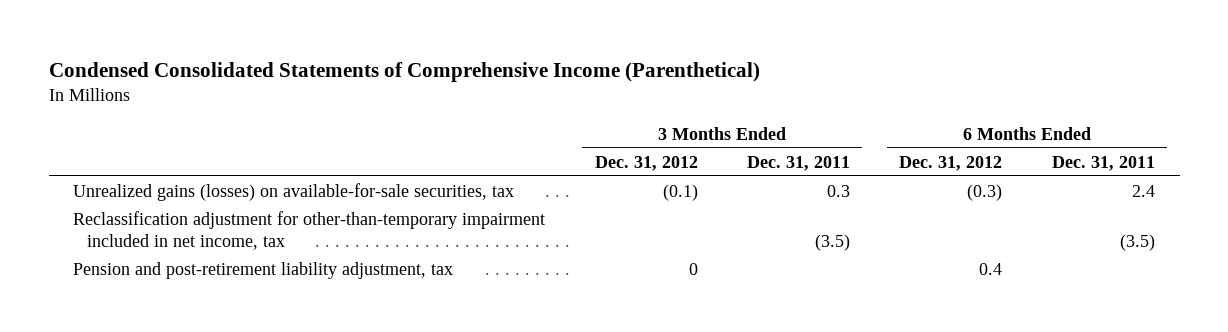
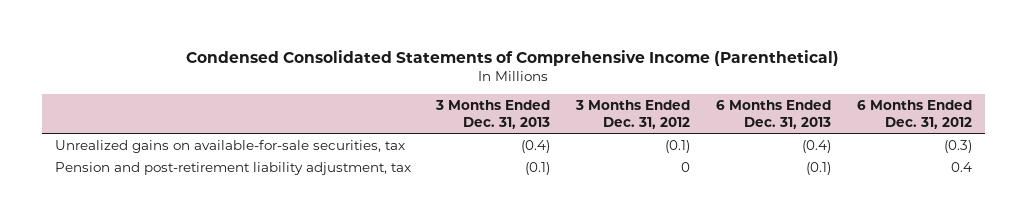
- | 3 Months Ended Dec. 31, 2012 | 3 Months Ended Dec. 31, 2011 | 6 Months Ended Dec. 31, 2012 | 6 Months Ended Dec. 31, 2011
+ | 3 Months Ended Dec. 31, 2013 | 3 Months Ended Dec. 31, 2012 | 6 Months Ended Dec. 31, 2013 | 6 Months Ended Dec. 31, 2012
- Unrealized gains (losses) on available-for-sale securities, tax | (0.1) | 0.3 | (0.3) | 2.4
- Reclassification adjustment for other-than-temporary impairment included in net income, tax | | (3.5) | | (3.5)
+ Unrealized gains on available-for-sale securities, tax | (0.4) | (0.1) | (0.4) | (0.3)

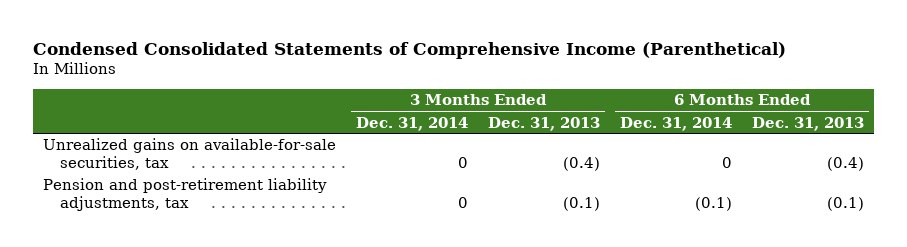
- | 3 Months Ended Dec. 31, 2013 | 3 Months Ended Dec. 31, 2012 | 6 Months Ended Dec. 31, 2013 | 6 Months Ended Dec. 31, 2012
+ | 3 Months Ended Dec. 31, 2014 | 3 Months Ended Dec. 31, 2013 | 6 Months Ended Dec. 31, 2014 | 6 Months Ended Dec. 31, 2013
- Pension and post-retirement liability adjustment, tax | (0.1) | 0 | (0.1) | 0.4
+ Pension and post-retirement liability adjustments, tax | 0 | (0.1) | (0.1) | (0.1)

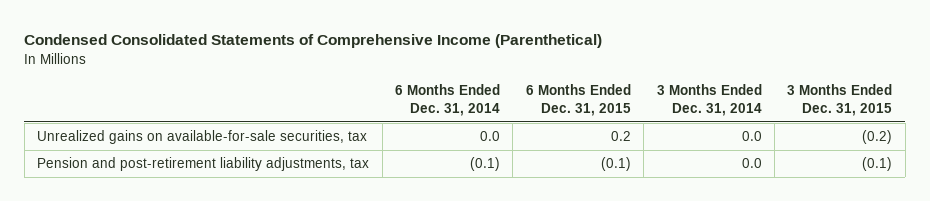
- | 3 Months Ended Dec. 31, 2014 | 3 Months Ended Dec. 31, 2013 | 6 Months Ended Dec. 31, 2014 | 6 Months Ended Dec. 31, 2013
+ | 6 Months Ended Dec. 31, 2014 | 6 Months Ended Dec. 31, 2015 | 3 Months Ended Dec. 31, 2014 | 3 Months Ended Dec. 31, 2015
- Unrealized gains on available-for-sale securities, tax | 0 | (0.4) | 0 | (0.4)
- Pension and post-retirement liability adjustments, tax | 0 | (0.1) | (0.1) | (0.1)
+ Unrealized gains on available-for-sale securities, tax | 0.0 | 0.2 | 0.0 | (0.2)
+ Pension and post-retirement liability adjustments, tax | (0.1) | (0.1) | 0.0 | (0.1)

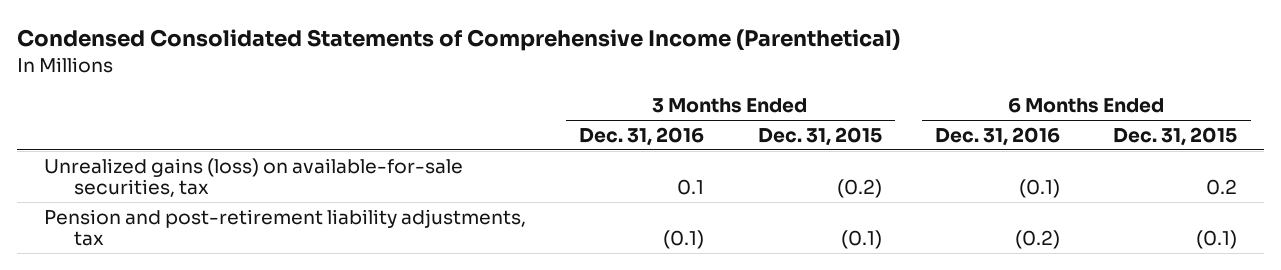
- | 6 Months Ended Dec. 31, 2014 | 6 Months Ended Dec. 31, 2015 | 3 Months Ended Dec. 31, 2014 | 3 Months Ended Dec. 31, 2015
+ | 3 Months Ended Dec. 31, 2016 | 3 Months Ended Dec. 31, 2015 | 6 Months Ended Dec. 31, 2016 | 6 Months Ended Dec. 31, 2015
- Unrealized gains on available-for-sale securities, tax | 0.0 | 0.2 | 0.0 | (0.2)
+ Unrealized gains (loss) on available-for-sale securities, tax | 0.1 | (0.2) | (0.1) | 0.2

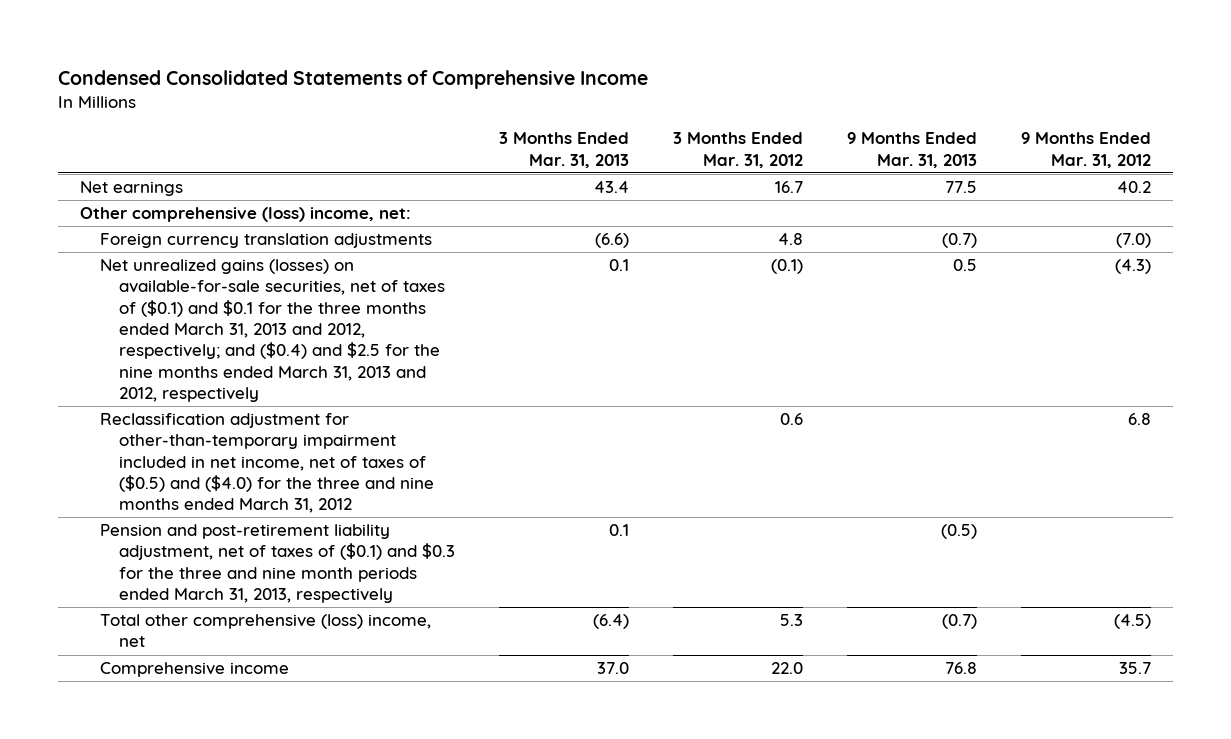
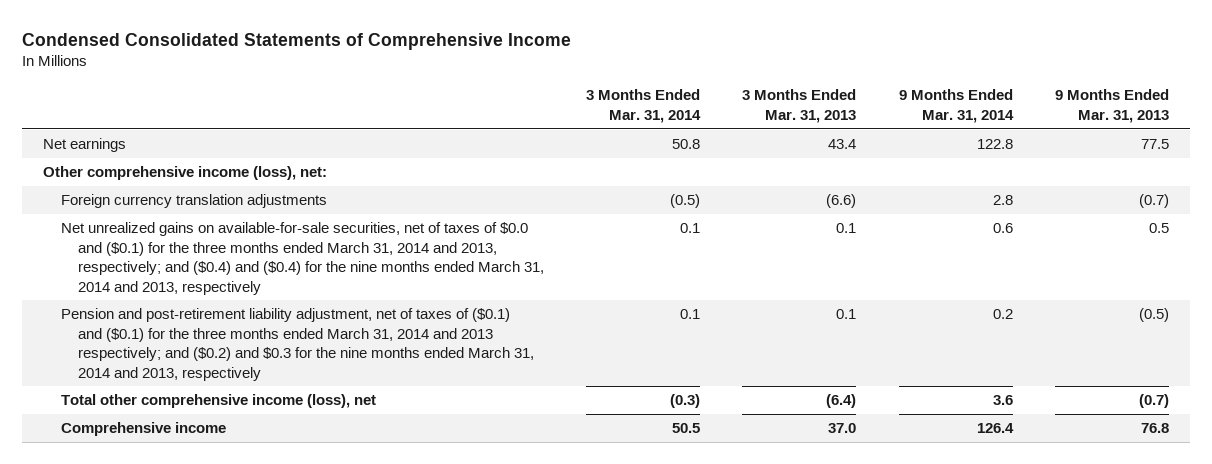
- | 3 Months Ended Mar. 31, 2013 | 3 Months Ended Mar. 31, 2012 | 9 Months Ended Mar. 31, 2013 | 9 Months Ended Mar. 31, 2012
+ | 3 Months Ended Mar. 31, 2014 | 3 Months Ended Mar. 31, 2013 | 9 Months Ended Mar. 31, 2014 | 9 Months Ended Mar. 31, 2013
- Other comprehensive (loss) income, net:
+ Other comprehensive income (loss), net:
- Net unrealized gains (losses) on available-for-sale securities, net of taxes of ($0.1) and $0.1 for the three months ended March 31, 2013 and 2012, respectively; and ($0.4) and $2.5 for the nine months ended March 31, 2013 and 2012, respectively | 0.1 | (0.1) | 0.5 | (4.3)
- Reclassification adjustment for other-than-temporary impairment included in net income, net of taxes of ($0.5) and ($4.0) for the three and nine months ended March 31, 2012 | | 0.6 | | 6.8
- Pension and post-retirement liability adjustment, net of taxes of ($0.1) and $0.3 for the three and nine month periods ended March 31, 2013, respectively | 0.1 | | (0.5) |
- Total other comprehensive (loss) income, net | (6.4) | 5.3 | (0.7) | (4.5)
+ Net unrealized gains on available-for-sale securities, net of taxes of $0.0 and ($0.1) for the three months ended March 31, 2014 and 2013, respectively; and ($0.4) and ($0.4) for the nine months ended March 31, 2014 and 2013, respectively | 0.1 | 0.1 | 0.6 | 0.5
+ Pension and post-retirement liability adjustment, net of taxes of ($0.1) and ($0.1) for the three months ended March 31, 2014 and 2013 respectively; and ($0.2) and $0.3 for the nine months ended March 31, 2014 and 2013, respectively | 0.1 | 0.1 | 0.2 | (0.5)
+ Total other comprehensive income (loss), net | (0.3) | (6.4) | 3.6 | (0.7)

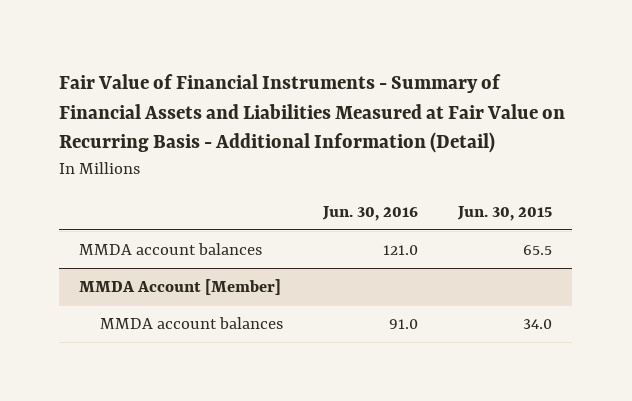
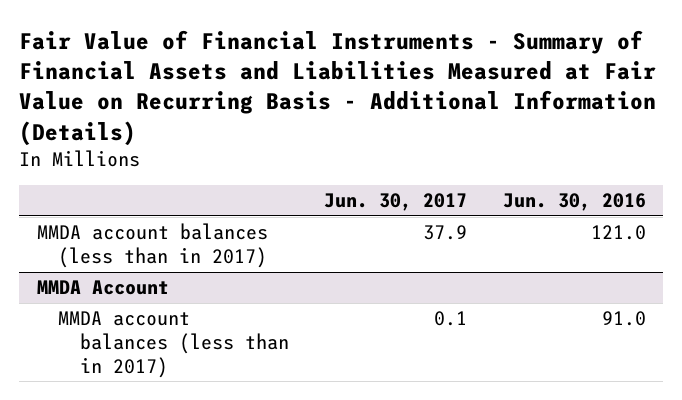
- Fair Value of Financial Instruments - Summary of Financial Assets and Liabilities Measured at Fair Value on Recurring Basis - Additional Information (Detail)
+ Fair Value of Financial Instruments - Summary of Financial Assets and Liabilities Measured at Fair Value on Recurring Basis - Additional Information (Details)
- | Jun. 30, 2016 | Jun. 30, 2015
+ | Jun. 30, 2017 | Jun. 30, 2016
- MMDA account balances | 121.0 | 65.5
- MMDA Account [Member]
- MMDA account balances | 91.0 | 34.0
+ MMDA account balances (less than in 2017) | 37.9 | 121.0
+ MMDA Account
+ MMDA account balances (less than in 2017) | 0.1 | 91.0

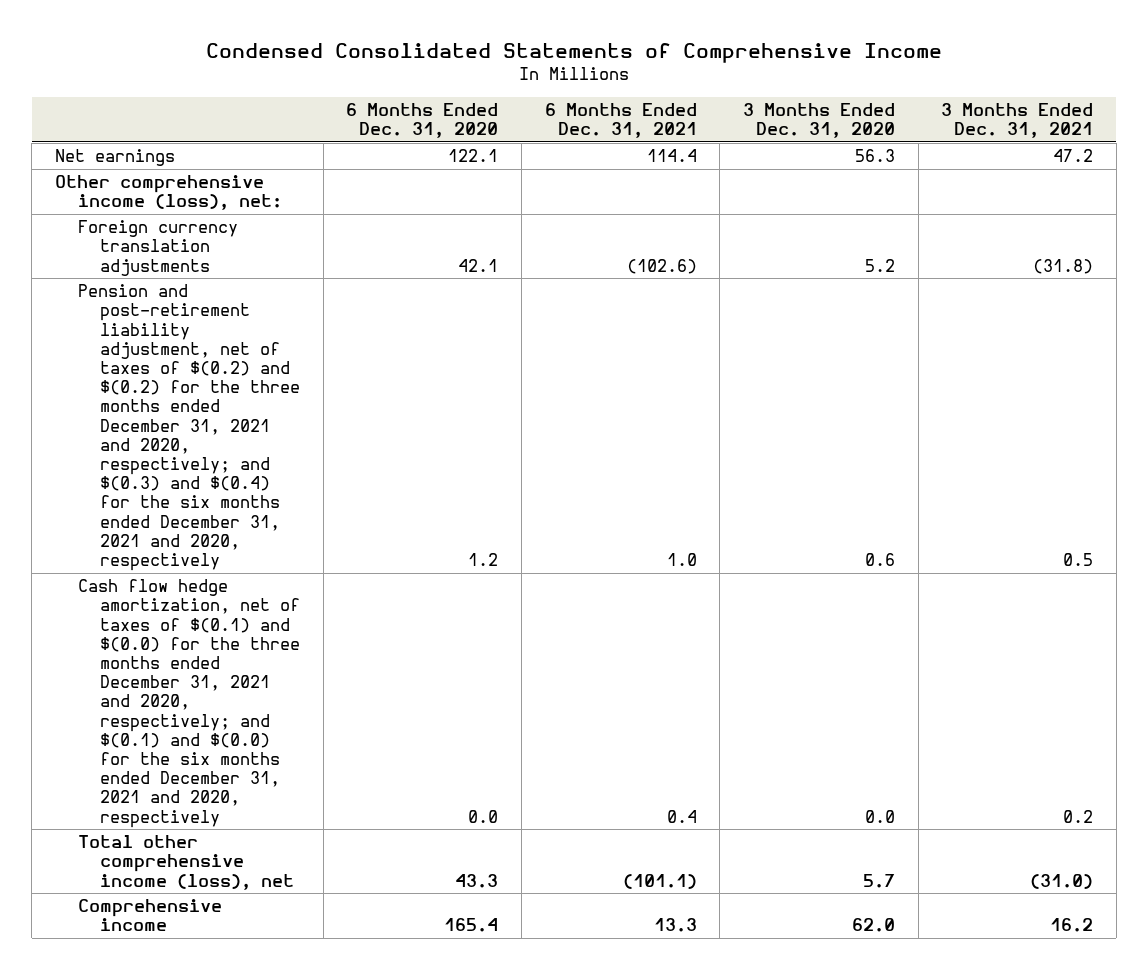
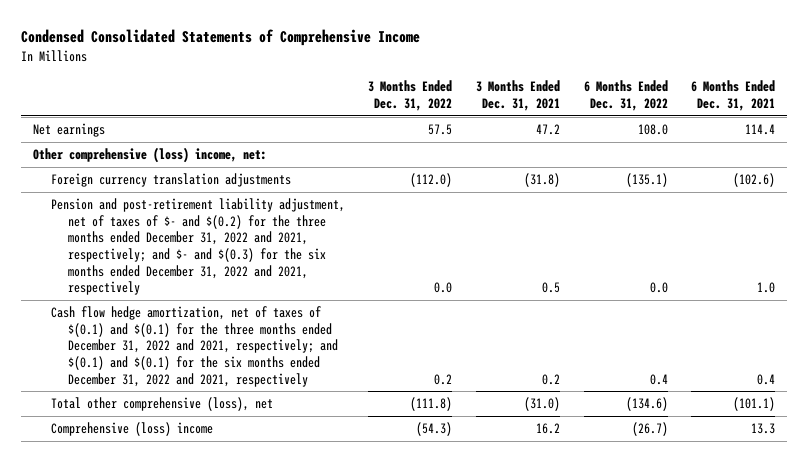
- | 6 Months Ended Dec. 31, 2020 | 6 Months Ended Dec. 31, 2021 | 3 Months Ended Dec. 31, 2020 | 3 Months Ended Dec. 31, 2021
+ | 3 Months Ended Dec. 31, 2022 | 3 Months Ended Dec. 31, 2021 | 6 Months Ended Dec. 31, 2022 | 6 Months Ended Dec. 31, 2021
- Other comprehensive income (loss), net:
+ Other comprehensive (loss) income, net:
- Pension and post-retirement liability adjustment, net of taxes of $(0.2) and $(0.2) for the three months ended December 31, 2021 and 2020, respectively; and $(0.3) and $(0.4) for the six months ended December 31, 2021 and 2020, respectively | 1.2 | 1.0 | 0.6 | 0.5
- Cash flow hedge amortization, net of taxes of $(0.1) and $(0.0) for the three months ended December 31, 2021 and 2020, respectively; and $(0.1) and $(0.0) for the six months ended December 31, 2021 and 2020, respectively | 0.0 | 0.4 | 0.0 | 0.2
- Total other comprehensive income (loss), net | 43.3 | (101.1) | 5.7 | (31.0)
- Comprehensive income | 165.4 | 13.3 | 62.0 | 16.2
+ Pension and post-retirement liability adjustment, net of taxes of $- and $(0.2) for the three months ended December 31, 2022 and 2021, respectively; and $- and $(0.3) for the six months ended December 31, 2022 and 2021, respectively | 0.0 | 0.5 | 0.0 | 1.0
+ Cash flow hedge amortization, net of taxes of $(0.1) and $(0.1) for the three months ended December 31, 2022 and 2021, respectively; and $(0.1) and $(0.1) for the six months ended December 31, 2022 and 2021, respectively | 0.2 | 0.2 | 0.4 | 0.4
+ Total other comprehensive (loss), net | (111.8) | (31.0) | (134.6) | (101.1)
+ Comprehensive (loss) income | (54.3) | 16.2 | (26.7) | 13.3

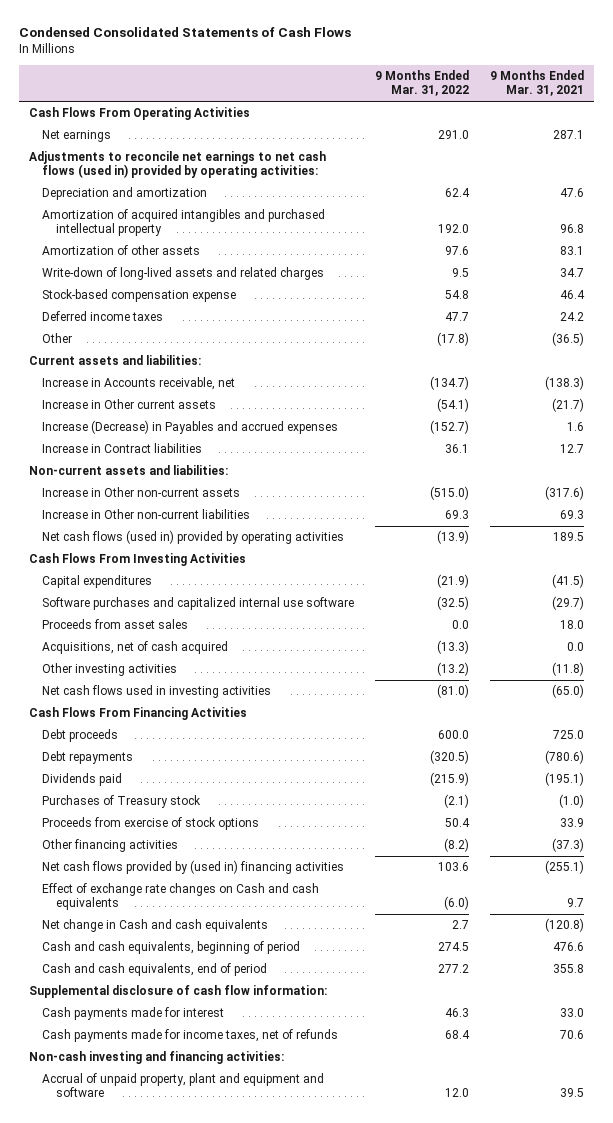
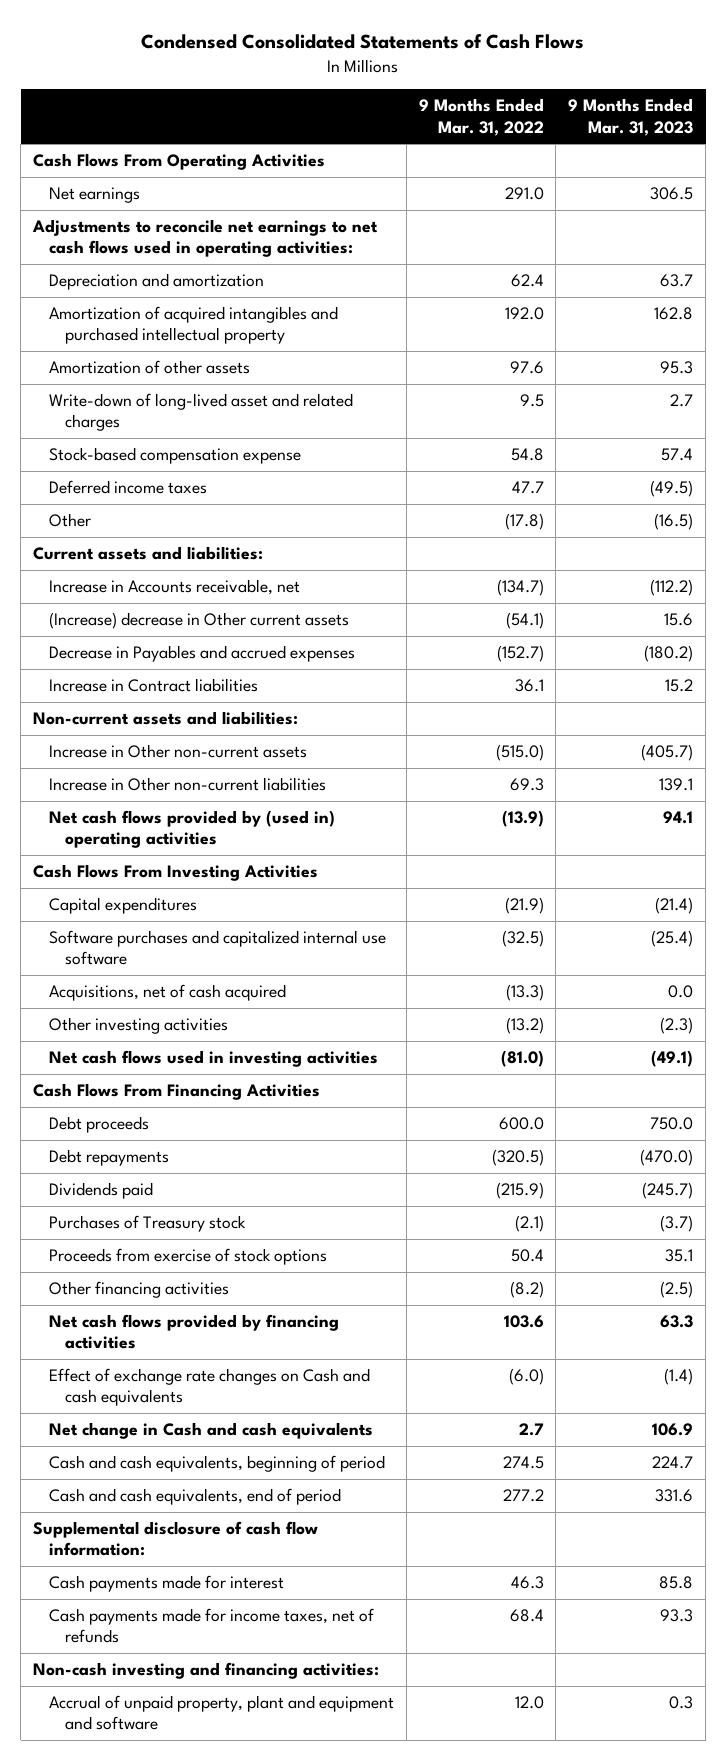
- | 9 Months Ended Mar. 31, 2022 | 9 Months Ended Mar. 31, 2021
+ | 9 Months Ended Mar. 31, 2022 | 9 Months Ended Mar. 31, 2023
- Adjustments to reconcile net earnings to net cash flows (used in) provided by operating activities:
+ Adjustments to reconcile net earnings to net cash flows used in operating activities:
- Write-down of long-lived assets and related charges | 9.5 | 34.7
+ Write-down of long-lived asset and related charges | 9.5 | 2.7
- Increase in Other current assets | (54.1) | (21.7)
- Increase (Decrease) in Payables and accrued expenses | (152.7) | 1.6
+ (Increase) decrease in Other current assets | (54.1) | 15.6
+ Decrease in Payables and accrued expenses | (152.7) | (180.2)
- Net cash flows (used in) provided by operating activities | (13.9) | 189.5
+ Net cash flows provided by (used in) operating activities | (13.9) | 94.1
- Proceeds from asset sales | 0.0 | 18.0
- Net cash flows provided by (used in) financing activities | 103.6 | (255.1)
+ Net cash flows provided by financing activities | 103.6 | 63.3

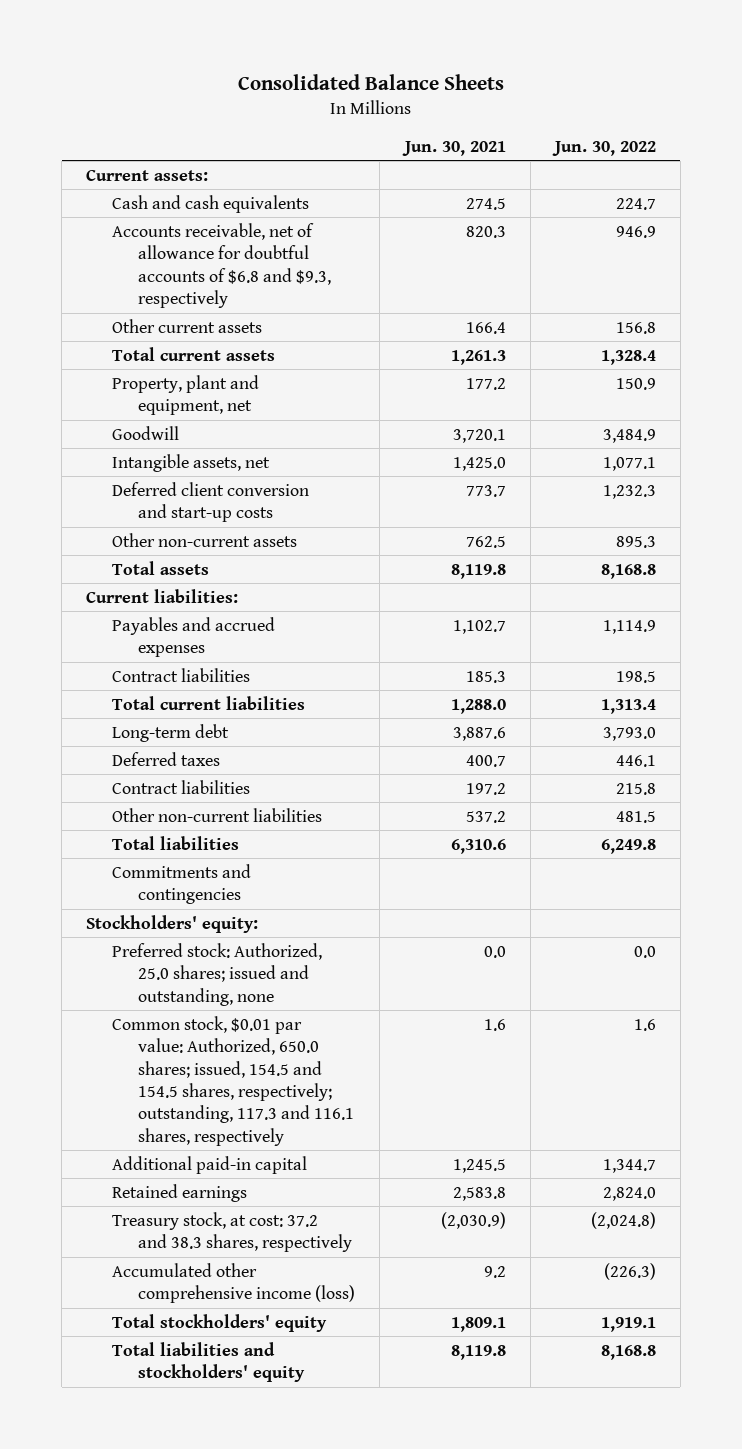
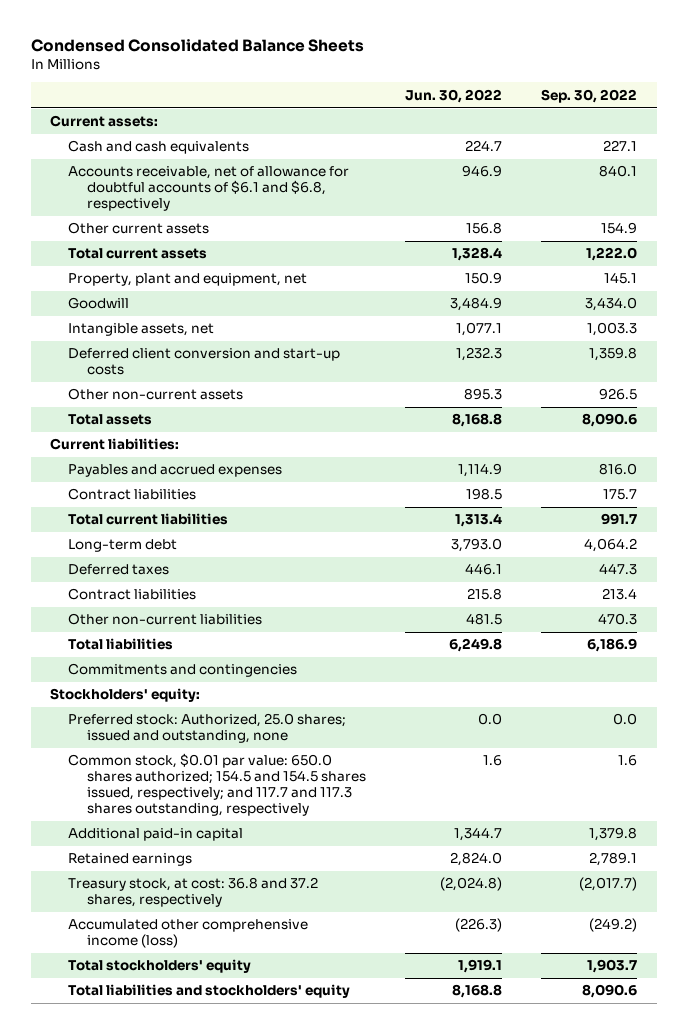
- Consolidated Balance Sheets
+ Condensed Consolidated Balance Sheets
- | Jun. 30, 2021 | Jun. 30, 2022
+ | Jun. 30, 2022 | Sep. 30, 2022
- Accounts receivable, net of allowance for doubtful accounts of $6.8 and $9.3, respectively | 820.3 | 946.9
+ Accounts receivable, net of allowance for doubtful accounts of $6.1 and $6.8, respectively | 946.9 | 840.1
- Common stock, $0.01 par value: Authorized, 650.0 shares; issued, 154.5 and 154.5 shares, respectively; outstanding, 117.3 and 116.1 shares, respectively | 1.6 | 1.6
+ Common stock, $0.01 par value: 650.0 shares authorized; 154.5 and 154.5 shares issued, respectively; and 117.7 and 117.3 shares outstanding, respectively | 1.6 | 1.6
- Treasury stock, at cost: 37.2 and 38.3 shares, respectively | (2,030.9) | (2,024.8)
+ Treasury stock, at cost: 36.8 and 37.2 shares, respectively | (2,024.8) | (2,017.7)

